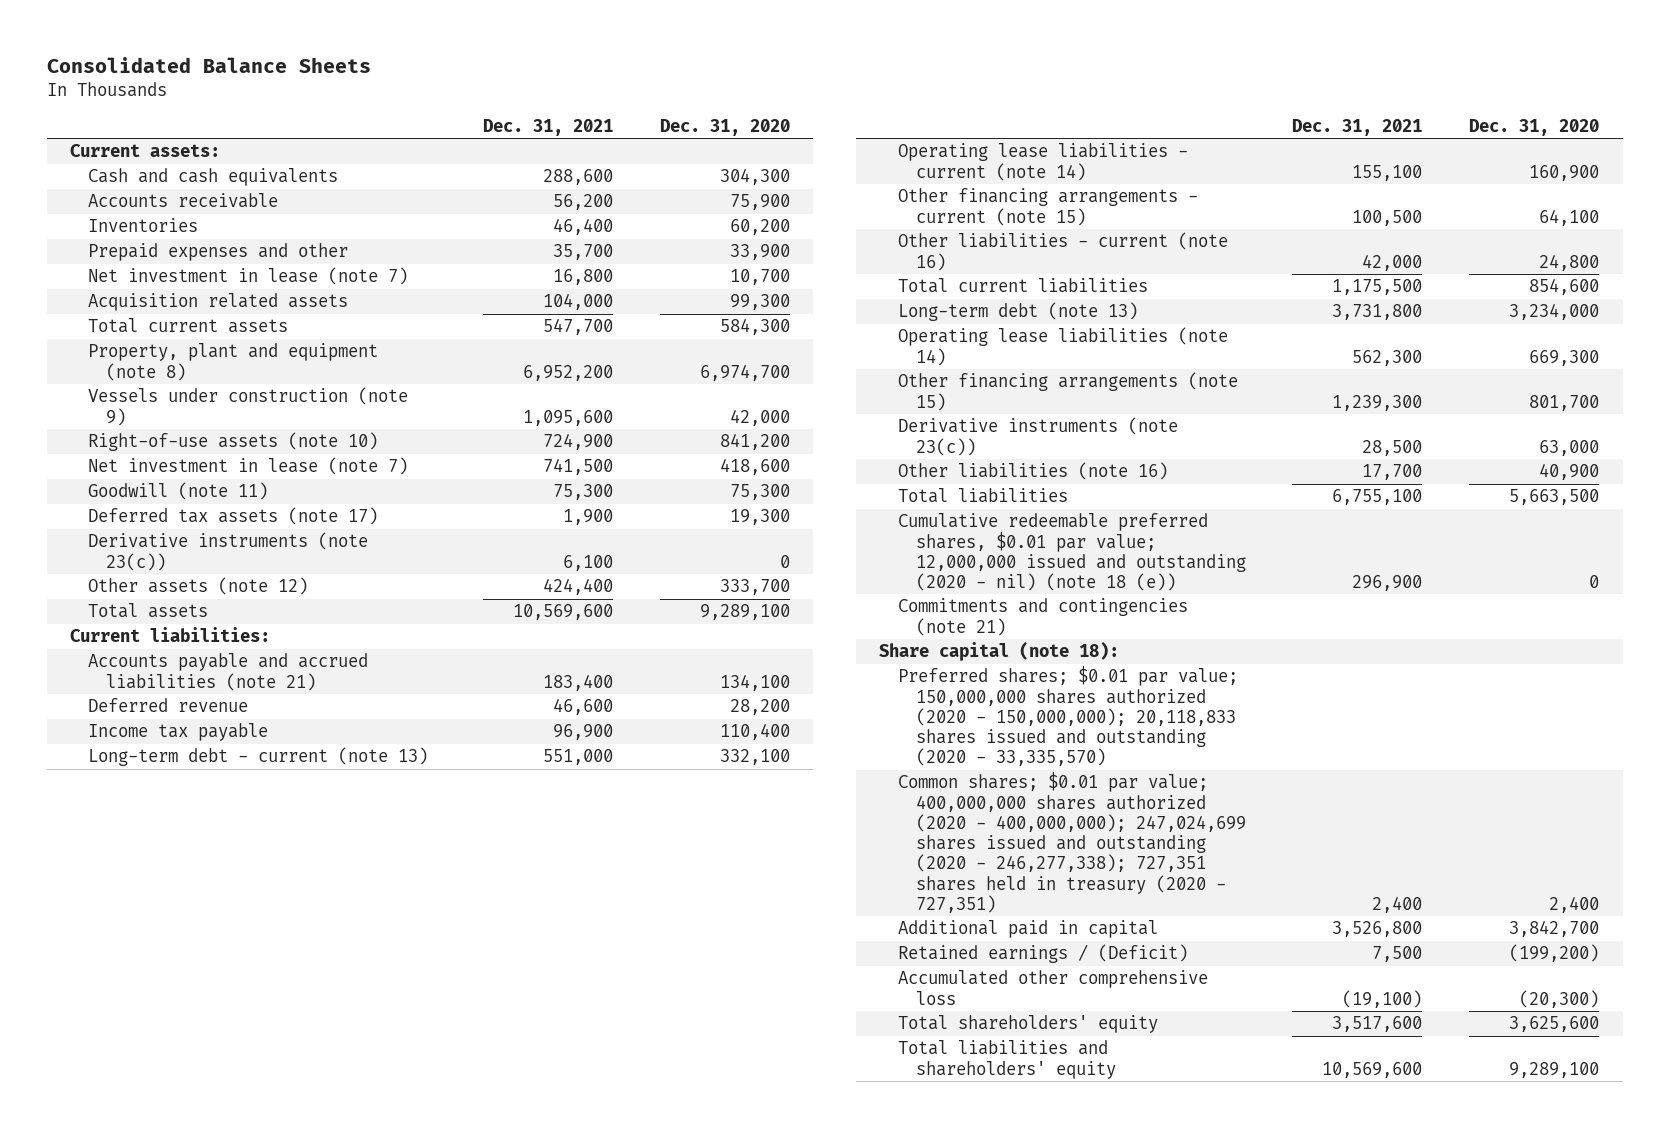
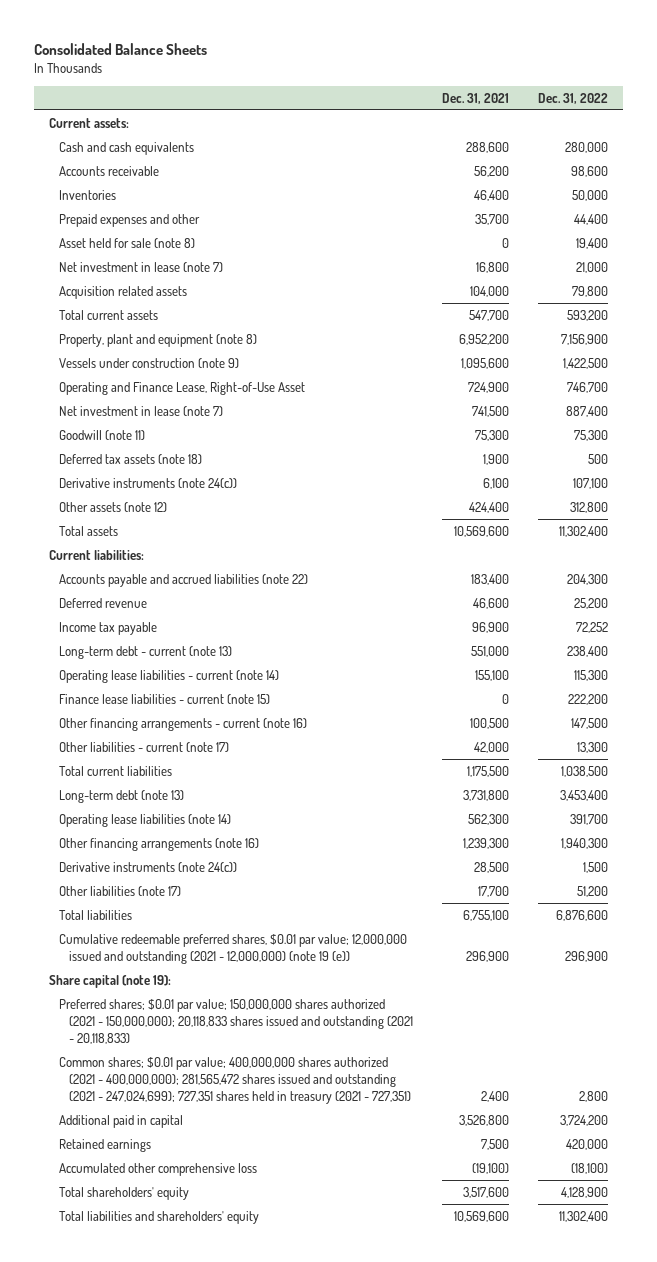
- | Dec. 31, 2021 | Dec. 31, 2020
+ | Dec. 31, 2021 | Dec. 31, 2022
+ Asset held for sale (note 8) | 0 | 19,400
- Right-of-use assets (note 10) | 724,900 | 841,200
+ Operating and Finance Lease, Right-of-Use Asset | 724,900 | 746,700
- Deferred tax assets (note 17) | 1,900 | 19,300
- Derivative instruments (note 23(c)) | 6,100 | 0
+ Deferred tax assets (note 18) | 1,900 | 500
+ Derivative instruments (note 24(c)) | 6,100 | 107,100
- Accounts payable and accrued liabilities (note 21) | 183,400 | 134,100
+ Accounts payable and accrued liabilities (note 22) | 183,400 | 204,300
- Other financing arrangements - current (note 15) | 100,500 | 64,100
- Other liabilities - current (note 16) | 42,000 | 24,800
+ Finance lease liabilities - current (note 15) | 0 | 222,200
+ Other financing arrangements - current (note 16) | 100,500 | 147,500
+ Other liabilities - current (note 17) | 42,000 | 13,300
- Other financing arrangements (note 15) | 1,239,300 | 801,700
- Derivative instruments (note 23(c)) | 28,500 | 63,000
- Other liabilities (note 16) | 17,700 | 40,900
+ Other financing arrangements (note 16) | 1,239,300 | 1,940,300
+ Derivative instruments (note 24(c)) | 28,500 | 1,500
+ Other liabilities (note 17) | 17,700 | 51,200
- Cumulative redeemable preferred shares, $0.01 par value; 12,000,000 issued and outstanding (2020 - nil) (note 18 (e)) | 296,900 | 0
- Commitments and contingencies (note 21)
- Share capital (note 18):
- Preferred shares; $0.01 par value; 150,000,000 shares authorized (2020 - 150,000,000); 20,118,833 shares issued and outstanding (2020 - 33,335,570)
- Common shares; $0.01 par value; 400,000,000 shares authorized (2020 - 400,000,000); 247,024,699 shares issued and outstanding (2020 - 246,277,338); 727,351 shares held in treasury (2020 - 727,351) | 2,400 | 2,400
+ Cumulative redeemable preferred shares, $0.01 par value; 12,000,000 issued and outstanding (2021 - 12,000,000) (note 19 (e)) | 296,900 | 296,900
+ Share capital (note 19):
+ Preferred shares; $0.01 par value; 150,000,000 shares authorized (2021 - 150,000,000); 20,118,833 shares issued and outstanding (2021 - 20,118,833)
+ Common shares; $0.01 par value; 400,000,000 shares authorized (2021 - 400,000,000); 281,565,472 shares issued and outstanding (2021 - 247,024,699); 727,351 shares held in treasury (2021 - 727,351) | 2,400 | 2,800
- Retained earnings / (Deficit) | 7,500 | (199,200)
+ Retained earnings | 7,500 | 420,000

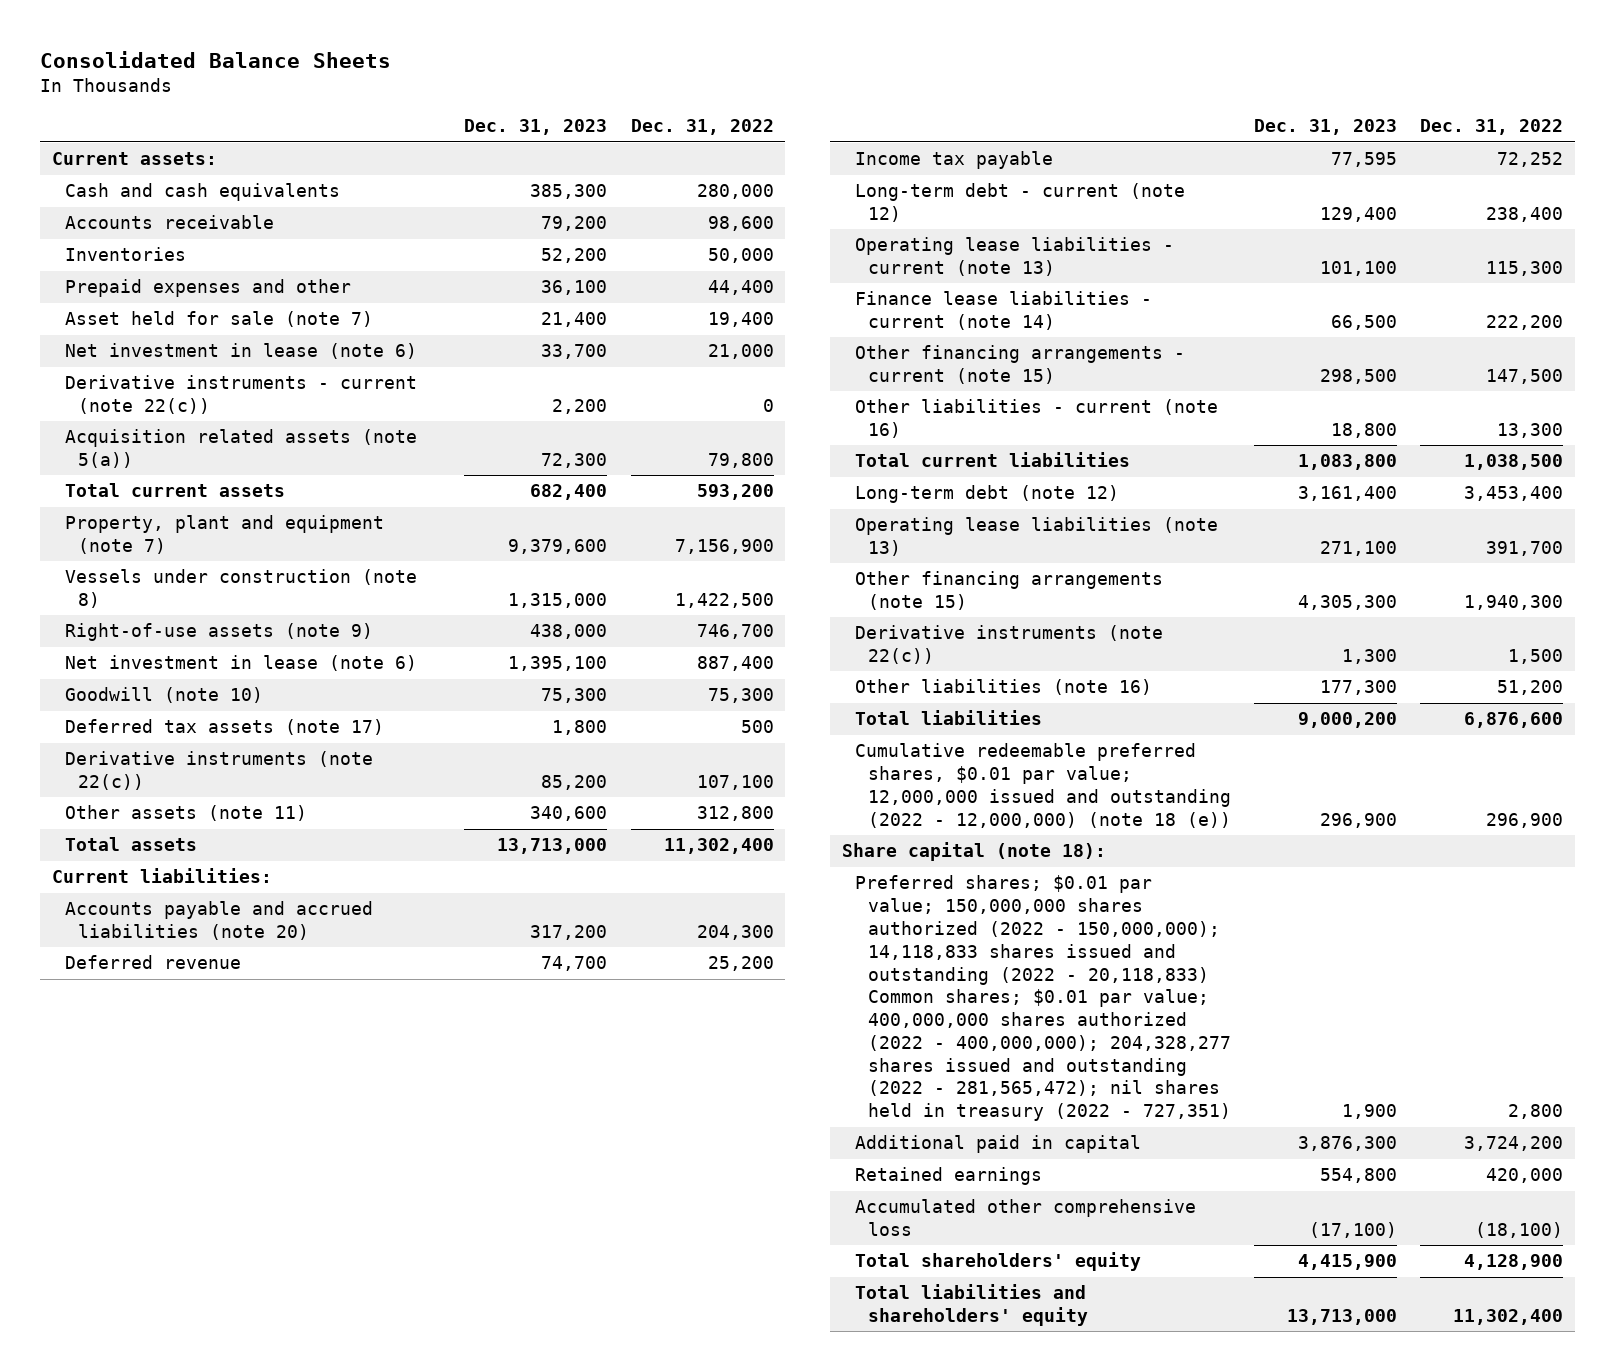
- | Dec. 31, 2021 | Dec. 31, 2022
+ | Dec. 31, 2023 | Dec. 31, 2022
- Asset held for sale (note 8) | 0 | 19,400
- Net investment in lease (note 7) | 16,800 | 21,000
- Acquisition related assets | 104,000 | 79,800
+ Asset held for sale (note 7) | 21,400 | 19,400
+ Net investment in lease (note 6) | 33,700 | 21,000
+ Derivative instruments - current (note 22(c)) | 2,200 | 0
+ Acquisition related assets (note 5(a)) | 72,300 | 79,800
- Property, plant and equipment (note 8) | 6,952,200 | 7,156,900
- Vessels under construction (note 9) | 1,095,600 | 1,422,500
- Operating and Finance Lease, Right-of-Use Asset | 724,900 | 746,700
- Net investment in lease (note 7) | 741,500 | 887,400
- Goodwill (note 11) | 75,300 | 75,300
- Deferred tax assets (note 18) | 1,900 | 500
- Derivative instruments (note 24(c)) | 6,100 | 107,100
- Other assets (note 12) | 424,400 | 312,800
+ Property, plant and equipment (note 7) | 9,379,600 | 7,156,900
+ Vessels under construction (note 8) | 1,315,000 | 1,422,500
+ Right-of-use assets (note 9) | 438,000 | 746,700
+ Net investment in lease (note 6) | 1,395,100 | 887,400
+ Goodwill (note 10) | 75,300 | 75,300
+ Deferred tax assets (note 17) | 1,800 | 500
+ Derivative instruments (note 22(c)) | 85,200 | 107,100
+ Other assets (note 11) | 340,600 | 312,800
- Accounts payable and accrued liabilities (note 22) | 183,400 | 204,300
+ Accounts payable and accrued liabilities (note 20) | 317,200 | 204,300
- Long-term debt - current (note 13) | 551,000 | 238,400
- Operating lease liabilities - current (note 14) | 155,100 | 115,300
- Finance lease liabilities - current (note 15) | 0 | 222,200
- Other financing arrangements - current (note 16) | 100,500 | 147,500
- Other liabilities - current (note 17) | 42,000 | 13,300
+ Long-term debt - current (note 12) | 129,400 | 238,400
+ Operating lease liabilities - current (note 13) | 101,100 | 115,300
+ Finance lease liabilities - current (note 14) | 66,500 | 222,200
+ Other financing arrangements - current (note 15) | 298,500 | 147,500
+ Other liabilities - current (note 16) | 18,800 | 13,300
- Long-term debt (note 13) | 3,731,800 | 3,453,400
- Operating lease liabilities (note 14) | 562,300 | 391,700
- Other financing arrangements (note 16) | 1,239,300 | 1,940,300
- Derivative instruments (note 24(c)) | 28,500 | 1,500
- Other liabilities (note 17) | 17,700 | 51,200
+ Long-term debt (note 12) | 3,161,400 | 3,453,400
+ Operating lease liabilities (note 13) | 271,100 | 391,700
+ Other financing arrangements (note 15) | 4,305,300 | 1,940,300
+ Derivative instruments (note 22(c)) | 1,300 | 1,500
+ Other liabilities (note 16) | 177,300 | 51,200
- Cumulative redeemable preferred shares, $0.01 par value; 12,000,000 issued and outstanding (2021 - 12,000,000) (note 19 (e)) | 296,900 | 296,900
- Share capital (note 19):
- Preferred shares; $0.01 par value; 150,000,000 shares authorized (2021 - 150,000,000); 20,118,833 shares issued and outstanding (2021 - 20,118,833)
- Common shares; $0.01 par value; 400,000,000 shares authorized (2021 - 400,000,000); 281,565,472 shares issued and outstanding (2021 - 247,024,699); 727,351 shares held in treasury (2021 - 727,351) | 2,400 | 2,800
+ Cumulative redeemable preferred shares, $0.01 par value; 12,000,000 issued and outstanding (2022 - 12,000,000) (note 18 (e)) | 296,900 | 296,900
+ Share capital (note 18):
+ Preferred shares; $0.01 par value; 150,000,000 shares authorized (2022 - 150,000,000); 14,118,833 shares issued and outstanding (2022 - 20,118,833) Common shares; $0.01 par value; 400,000,000 shares authorized (2022 - 400,000,000); 204,328,277 shares issued and outstanding (2022 - 281,565,472); nil shares held in treasury (2022 - 727,351) | 1,900 | 2,800

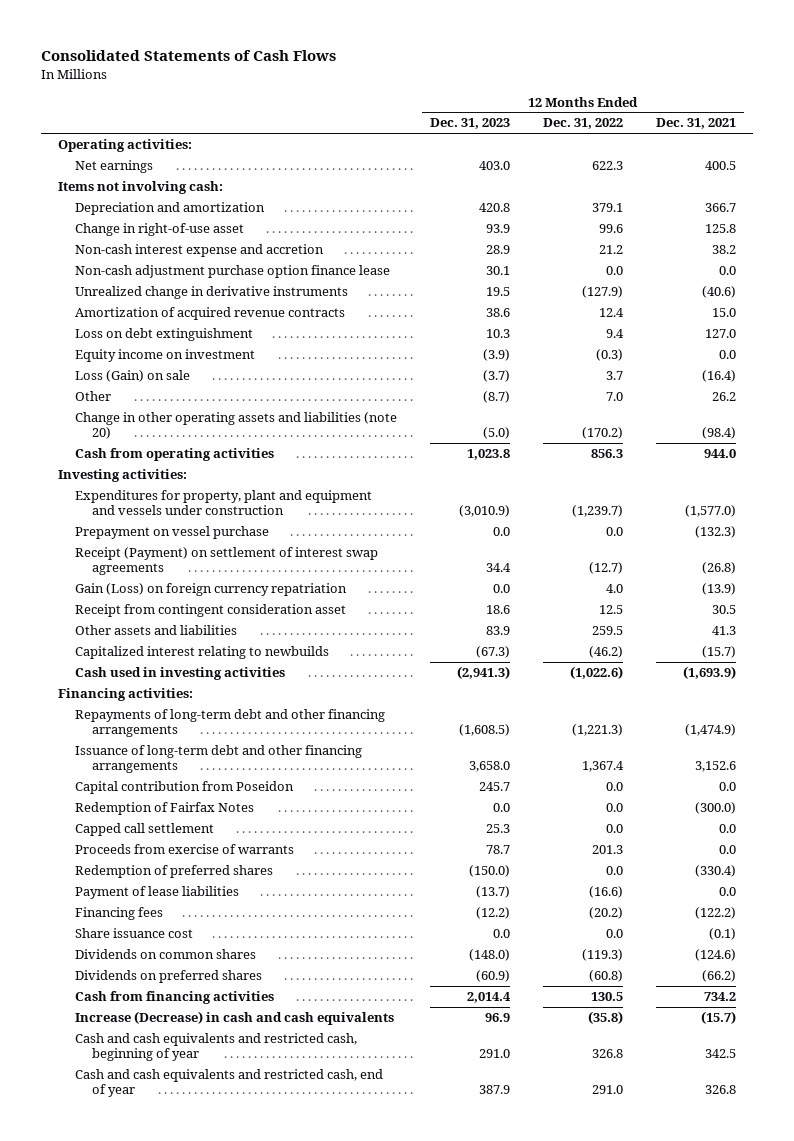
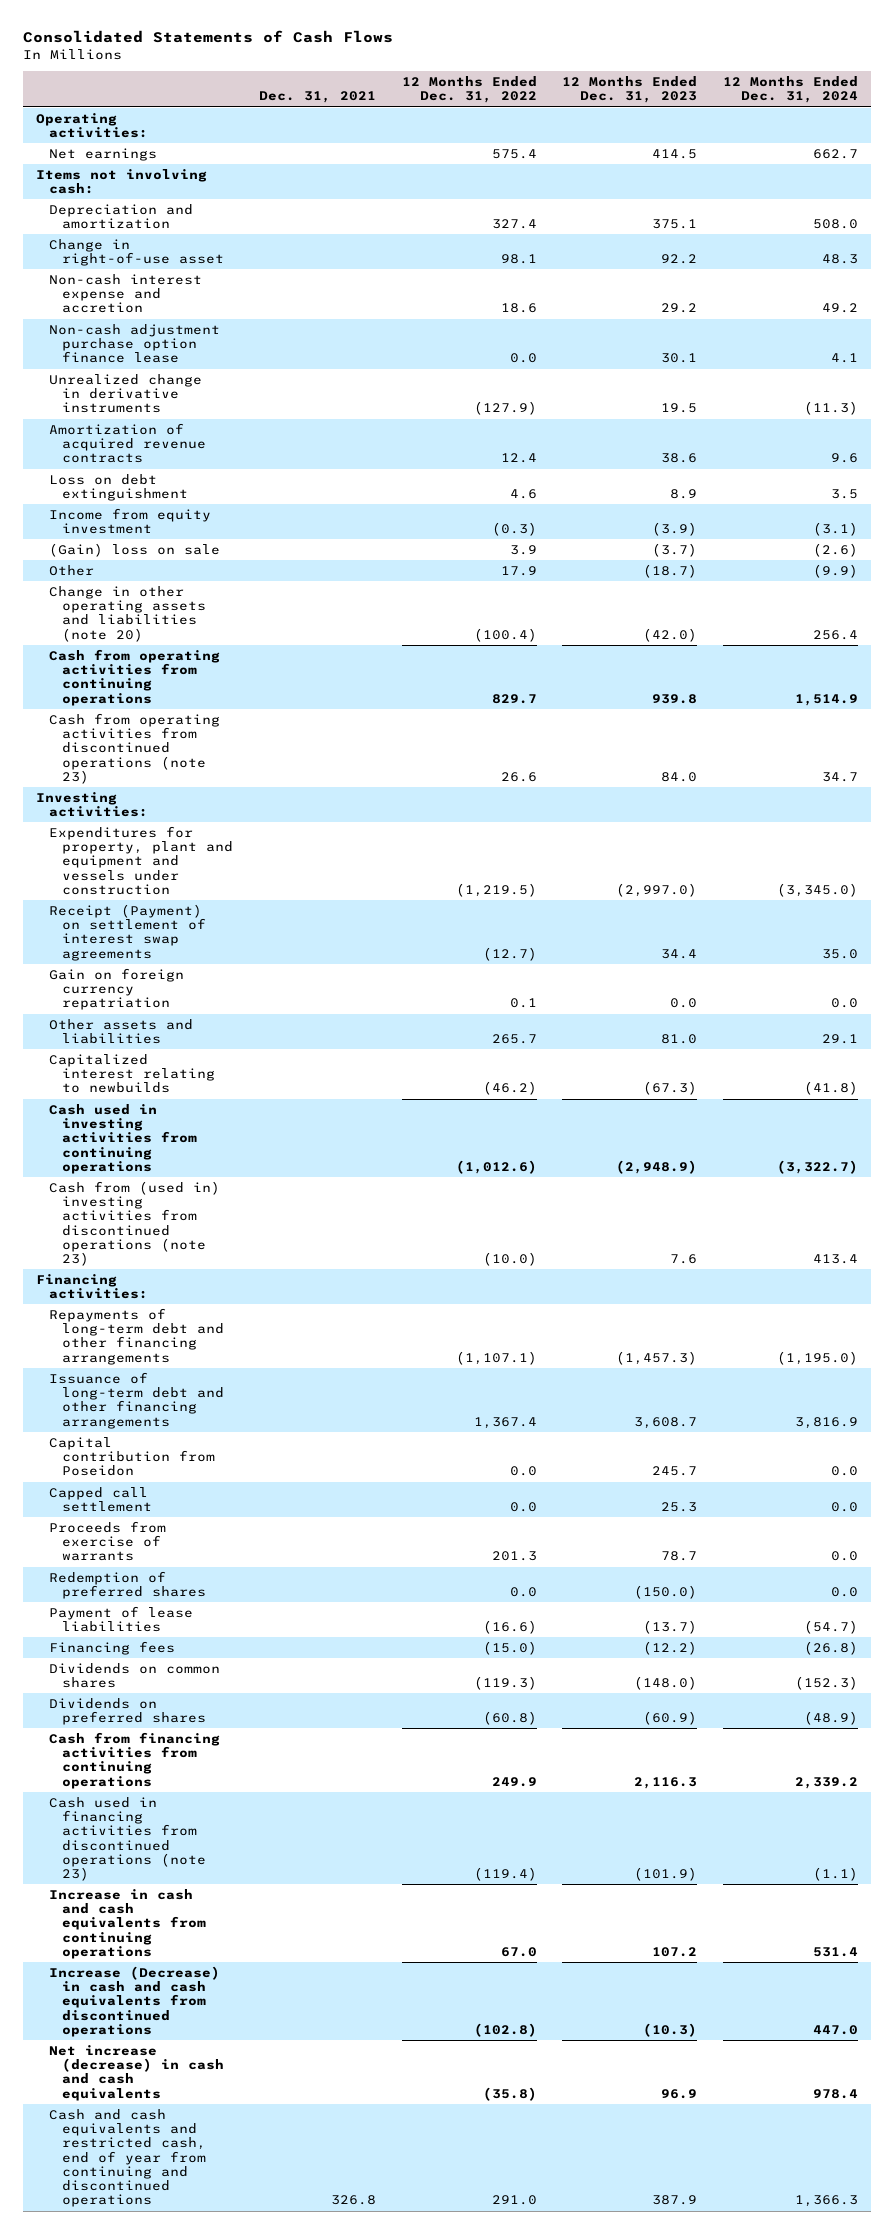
- | 12 Months Ended Dec. 31, 2023 | 12 Months Ended Dec. 31, 2022 | 12 Months Ended Dec. 31, 2021
+ | Dec. 31, 2021 | 12 Months Ended Dec. 31, 2022 | 12 Months Ended Dec. 31, 2023 | 12 Months Ended Dec. 31, 2024
- Net earnings | 403.0 | 622.3 | 400.5
+ Net earnings | | 575.4 | 414.5 | 662.7
- Depreciation and amortization | 420.8 | 379.1 | 366.7
- Change in right-of-use asset | 93.9 | 99.6 | 125.8
- Non-cash interest expense and accretion | 28.9 | 21.2 | 38.2
+ Depreciation and amortization | | 327.4 | 375.1 | 508.0
+ Change in right-of-use asset | | 98.1 | 92.2 | 48.3
+ Non-cash interest expense and accretion | | 18.6 | 29.2 | 49.2
- Loss on debt extinguishment | 10.3 | 9.4 | 127.0
- Equity income on investment | (3.9) | (0.3) | 0.0
- Loss (Gain) on sale | (3.7) | 3.7 | (16.4)
- Other | (8.7) | 7.0 | 26.2
- Change in other operating assets and liabilities (note 20) | (5.0) | (170.2) | (98.4)
- Cash from operating activities | 1,023.8 | 856.3 | 944.0
+ Loss on debt extinguishment | | 4.6 | 8.9 | 3.5
+ Income from equity investment | | (0.3) | (3.9) | (3.1)
+ (Gain) loss on sale | | 3.9 | (3.7) | (2.6)
+ Other | | 17.9 | (18.7) | (9.9)
+ Change in other operating assets and liabilities (note 20) | | (100.4) | (42.0) | 256.4
+ Cash from operating activities from continuing operations | | 829.7 | 939.8 | 1,514.9
+ Cash from operating activities from discontinued operations (note 23) | | 26.6 | 84.0 | 34.7
- Expenditures for property, plant and equipment and vessels under construction | (3,010.9) | (1,239.7) | (1,577.0)
- Prepayment on vessel purchase | 0.0 | 0.0 | (132.3)
+ Expenditures for property, plant and equipment and vessels under construction | | (1,219.5) | (2,997.0) | (3,345.0)
- Gain (Loss) on foreign currency repatriation | 0.0 | 4.0 | (13.9)
- Receipt from contingent consideration asset | 18.6 | 12.5 | 30.5
- Other assets and liabilities | 83.9 | 259.5 | 41.3
+ Gain on foreign currency repatriation | | 0.1 | 0.0 | 0.0
+ Other assets and liabilities | | 265.7 | 81.0 | 29.1
- Cash used in investing activities | (2,941.3) | (1,022.6) | (1,693.9)
+ Cash used in investing activities from continuing operations | | (1,012.6) | (2,948.9) | (3,322.7)
+ Cash from (used in) investing activities from discontinued operations (note 23) | | (10.0) | 7.6 | 413.4
- Repayments of long-term debt and other financing arrangements | (1,608.5) | (1,221.3) | (1,474.9)
- Issuance of long-term debt and other financing arrangements | 3,658.0 | 1,367.4 | 3,152.6
+ Repayments of long-term debt and other financing arrangements | | (1,107.1) | (1,457.3) | (1,195.0)
+ Issuance of long-term debt and other financing arrangements | | 1,367.4 | 3,608.7 | 3,816.9
- Redemption of Fairfax Notes | 0.0 | 0.0 | (300.0)
- Financing fees | (12.2) | (20.2) | (122.2)
- Share issuance cost | 0.0 | 0.0 | (0.1)
+ Financing fees | | (15.0) | (12.2) | (26.8)
- Cash from financing activities | 2,014.4 | 130.5 | 734.2
- Increase (Decrease) in cash and cash equivalents | 96.9 | (35.8) | (15.7)
- Cash and cash equivalents and restricted cash, beginning of year | 291.0 | 326.8 | 342.5
- Cash and cash equivalents and restricted cash, end of year | 387.9 | 291.0 | 326.8
+ Cash from financing activities from continuing operations | | 249.9 | 2,116.3 | 2,339.2
+ Cash used in financing activities from discontinued operations (note 23) | | (119.4) | (101.9) | (1.1)
+ Increase in cash and cash equivalents from continuing operations | | 67.0 | 107.2 | 531.4
+ Increase (Decrease) in cash and cash equivalents from discontinued operations | | (102.8) | (10.3) | 447.0
+ Net increase (decrease) in cash and cash equivalents | | (35.8) | 96.9 | 978.4
+ Cash and cash equivalents and restricted cash, end of year from continuing and discontinued operations | 326.8 | 291.0 | 387.9 | 1,366.3

